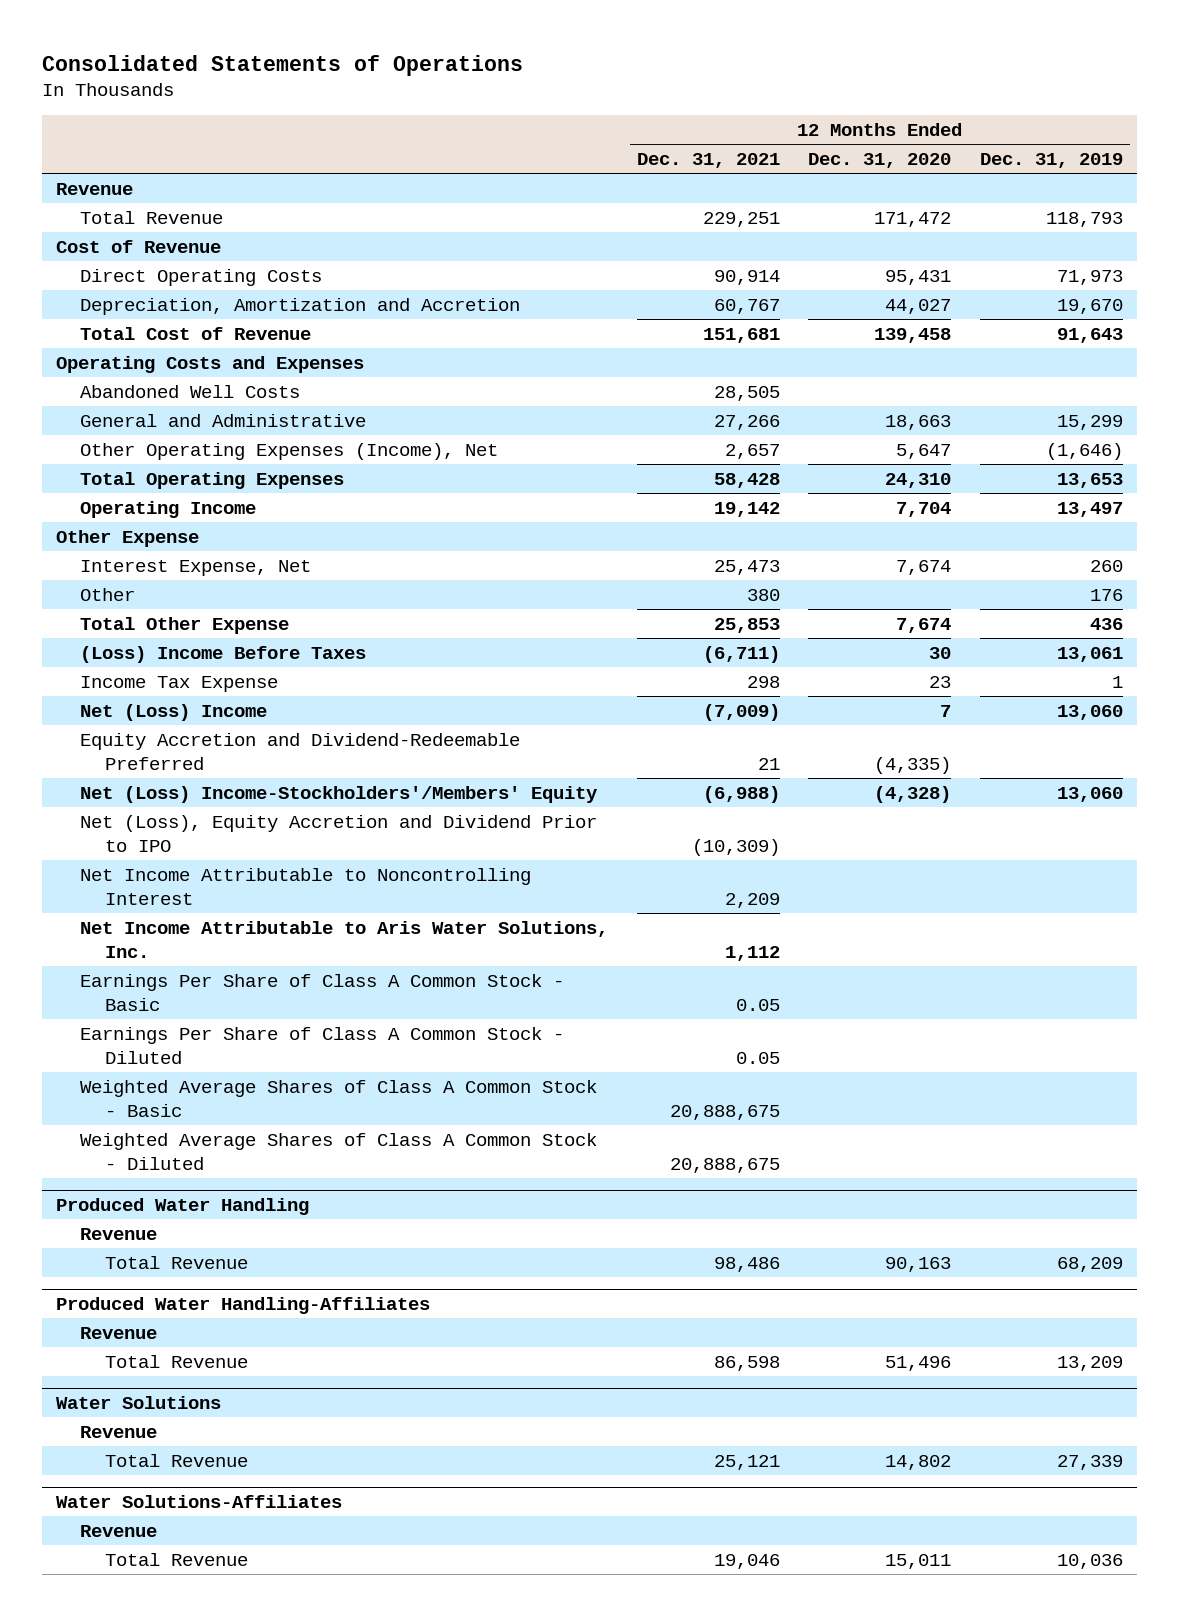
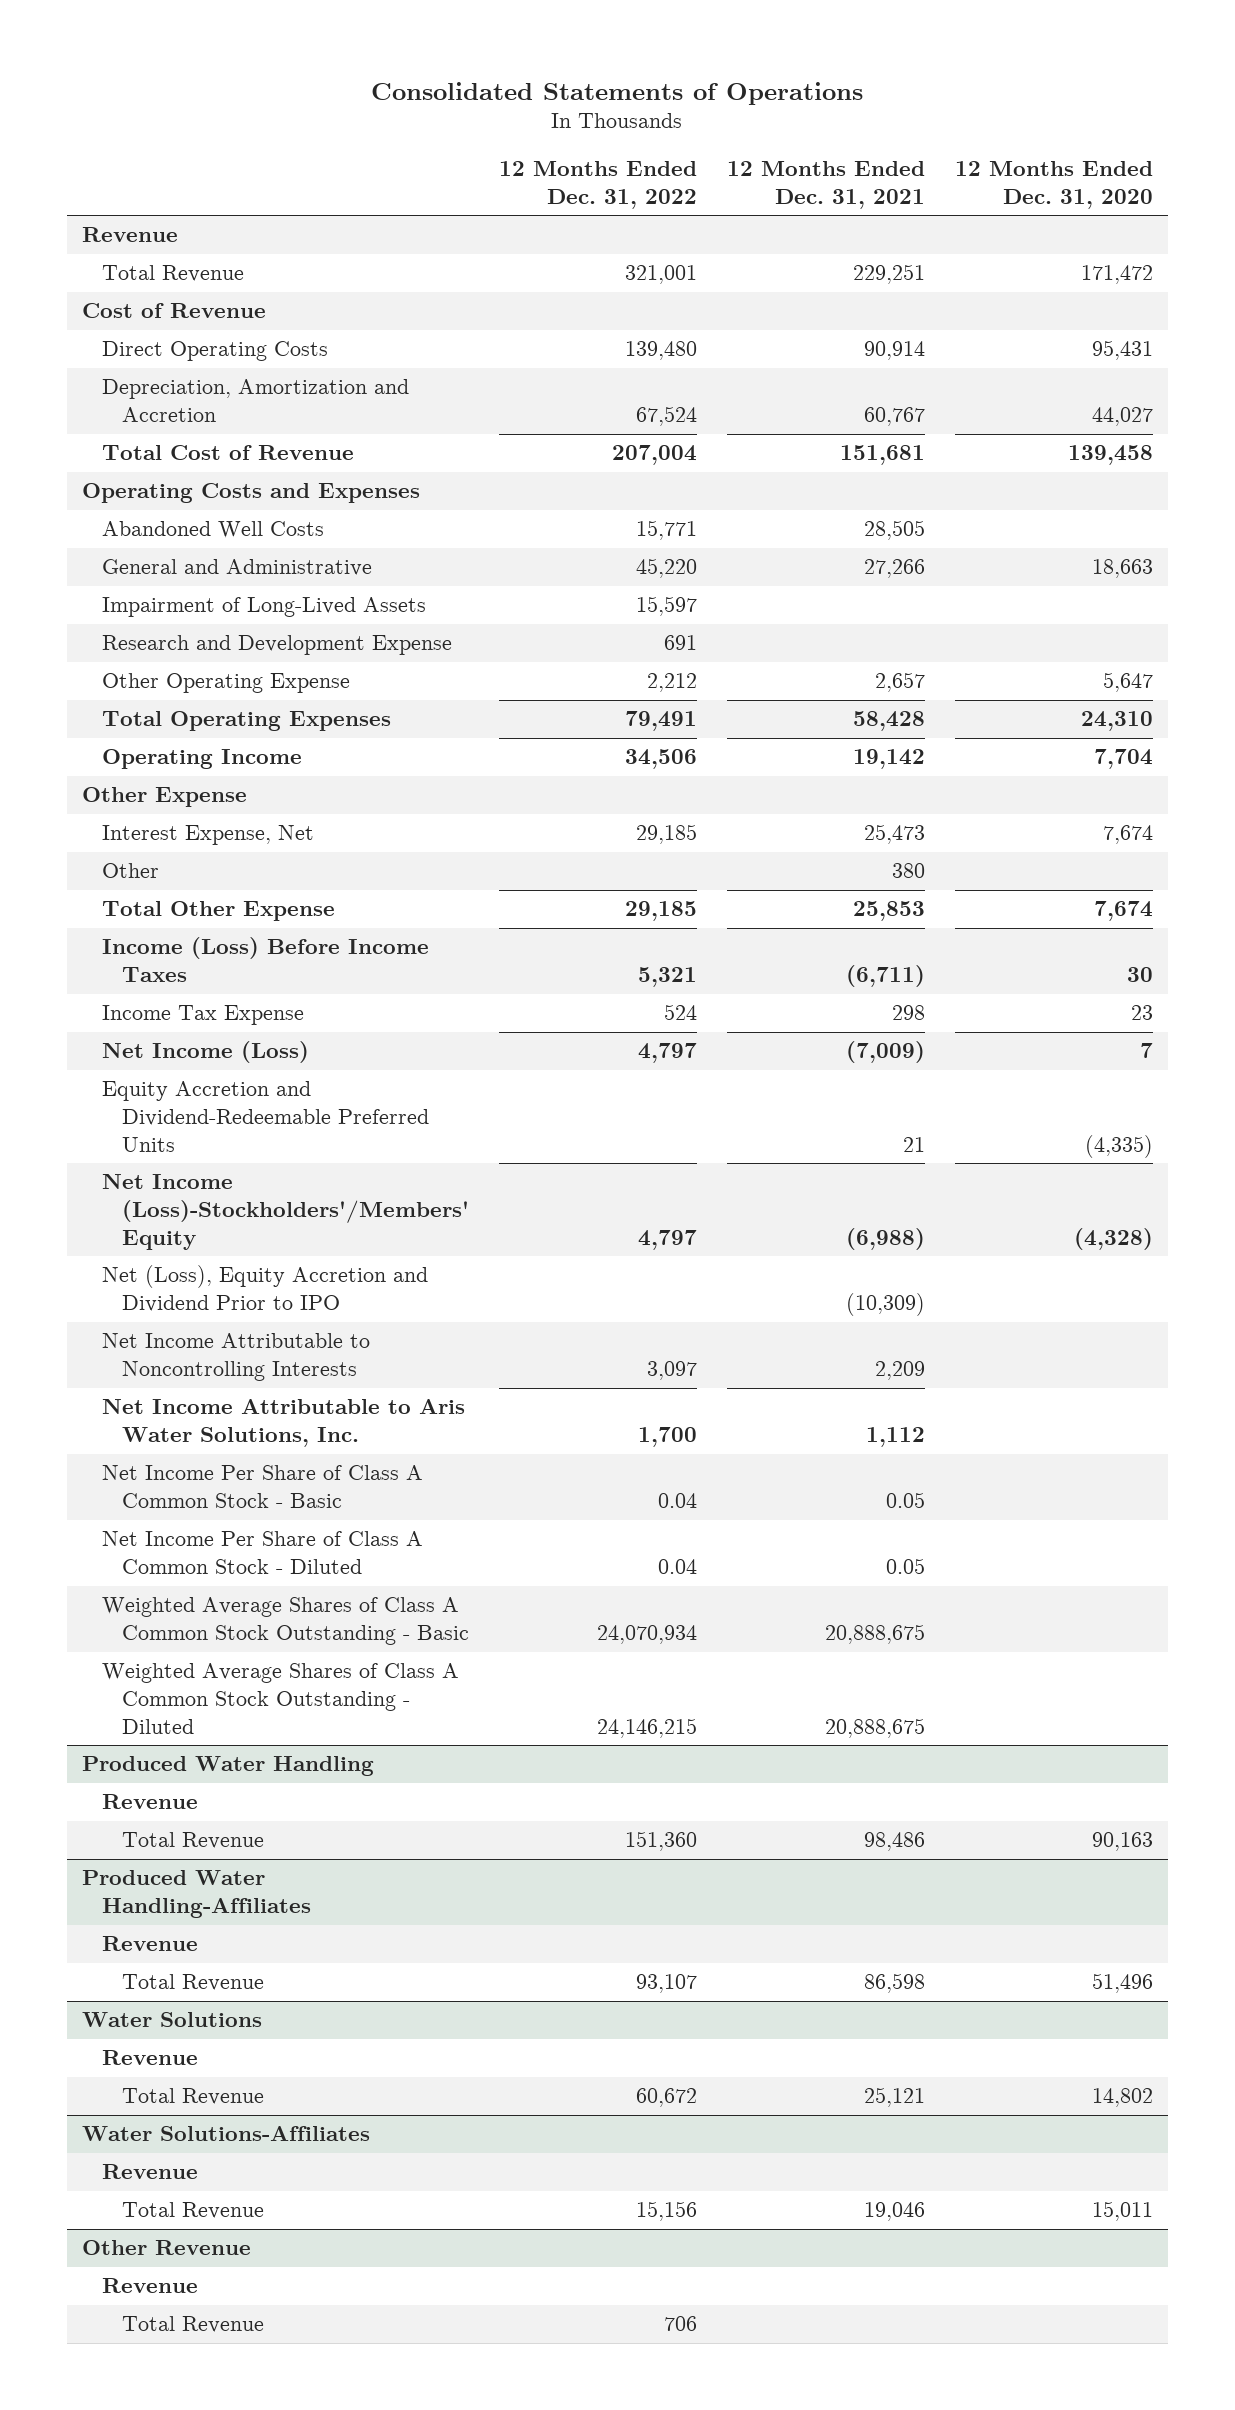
- | 12 Months Ended Dec. 31, 2021 | 12 Months Ended Dec. 31, 2020 | 12 Months Ended Dec. 31, 2019
+ | 12 Months Ended Dec. 31, 2022 | 12 Months Ended Dec. 31, 2021 | 12 Months Ended Dec. 31, 2020
- Other Operating Expenses (Income), Net | 2,657 | 5,647 | (1,646)
+ Impairment of Long-Lived Assets | 15,597 | |
+ Research and Development Expense | 691 | |
+ Other Operating Expense | 2,212 | 2,657 | 5,647
- (Loss) Income Before Taxes | (6,711) | 30 | 13,061
+ Income (Loss) Before Income Taxes | 5,321 | (6,711) | 30
- Net (Loss) Income | (7,009) | 7 | 13,060
- Equity Accretion and Dividend-Redeemable Preferred | 21 | (4,335) |
- Net (Loss) Income-Stockholders'/Members' Equity | (6,988) | (4,328) | 13,060
+ Net Income (Loss) | 4,797 | (7,009) | 7
+ Equity Accretion and Dividend-Redeemable Preferred Units | | 21 | (4,335)
+ Net Income (Loss)-Stockholders'/Members' Equity | 4,797 | (6,988) | (4,328)
- Net Income Attributable to Noncontrolling Interest | 2,209 | |
+ Net Income Attributable to Noncontrolling Interests | 3,097 | 2,209 |
- Earnings Per Share of Class A Common Stock - Basic | 0.05 | |
- Earnings Per Share of Class A Common Stock - Diluted | 0.05 | |
- Weighted Average Shares of Class A Common Stock - Basic | 20,888,675 | |
- Weighted Average Shares of Class A Common Stock - Diluted | 20,888,675 | |
+ Net Income Per Share of Class A Common Stock - Basic | 0.04 | 0.05 |
+ Net Income Per Share of Class A Common Stock - Diluted | 0.04 | 0.05 |
+ Weighted Average Shares of Class A Common Stock Outstanding - Basic | 24,070,934 | 20,888,675 |
+ Weighted Average Shares of Class A Common Stock Outstanding - Diluted | 24,146,215 | 20,888,675 |
+ Other Revenue
+ Revenue
+ Total Revenue | 706 | |

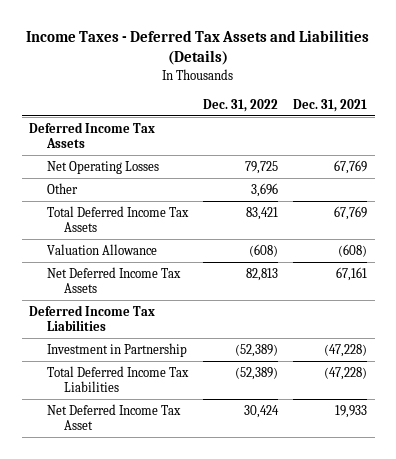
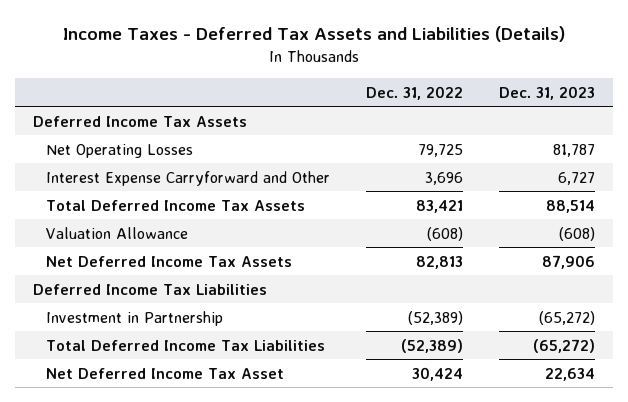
- | Dec. 31, 2022 | Dec. 31, 2021
+ | Dec. 31, 2022 | Dec. 31, 2023
- Other | 3,696 |
+ Interest Expense Carryforward and Other | 3,696 | 6,727

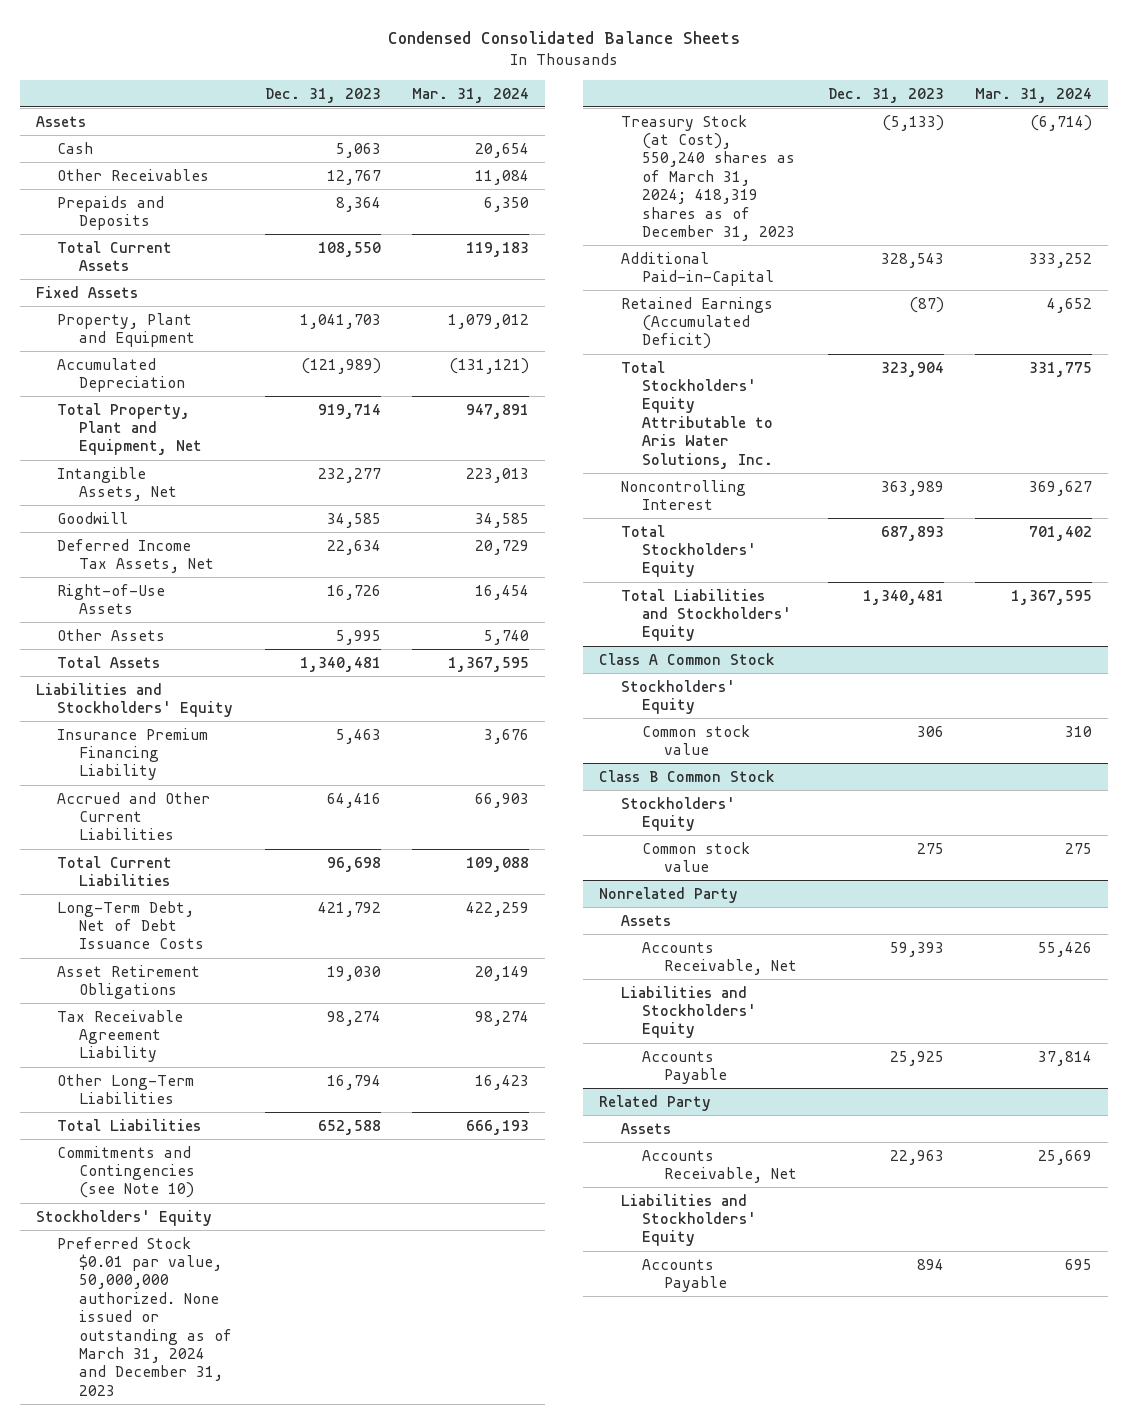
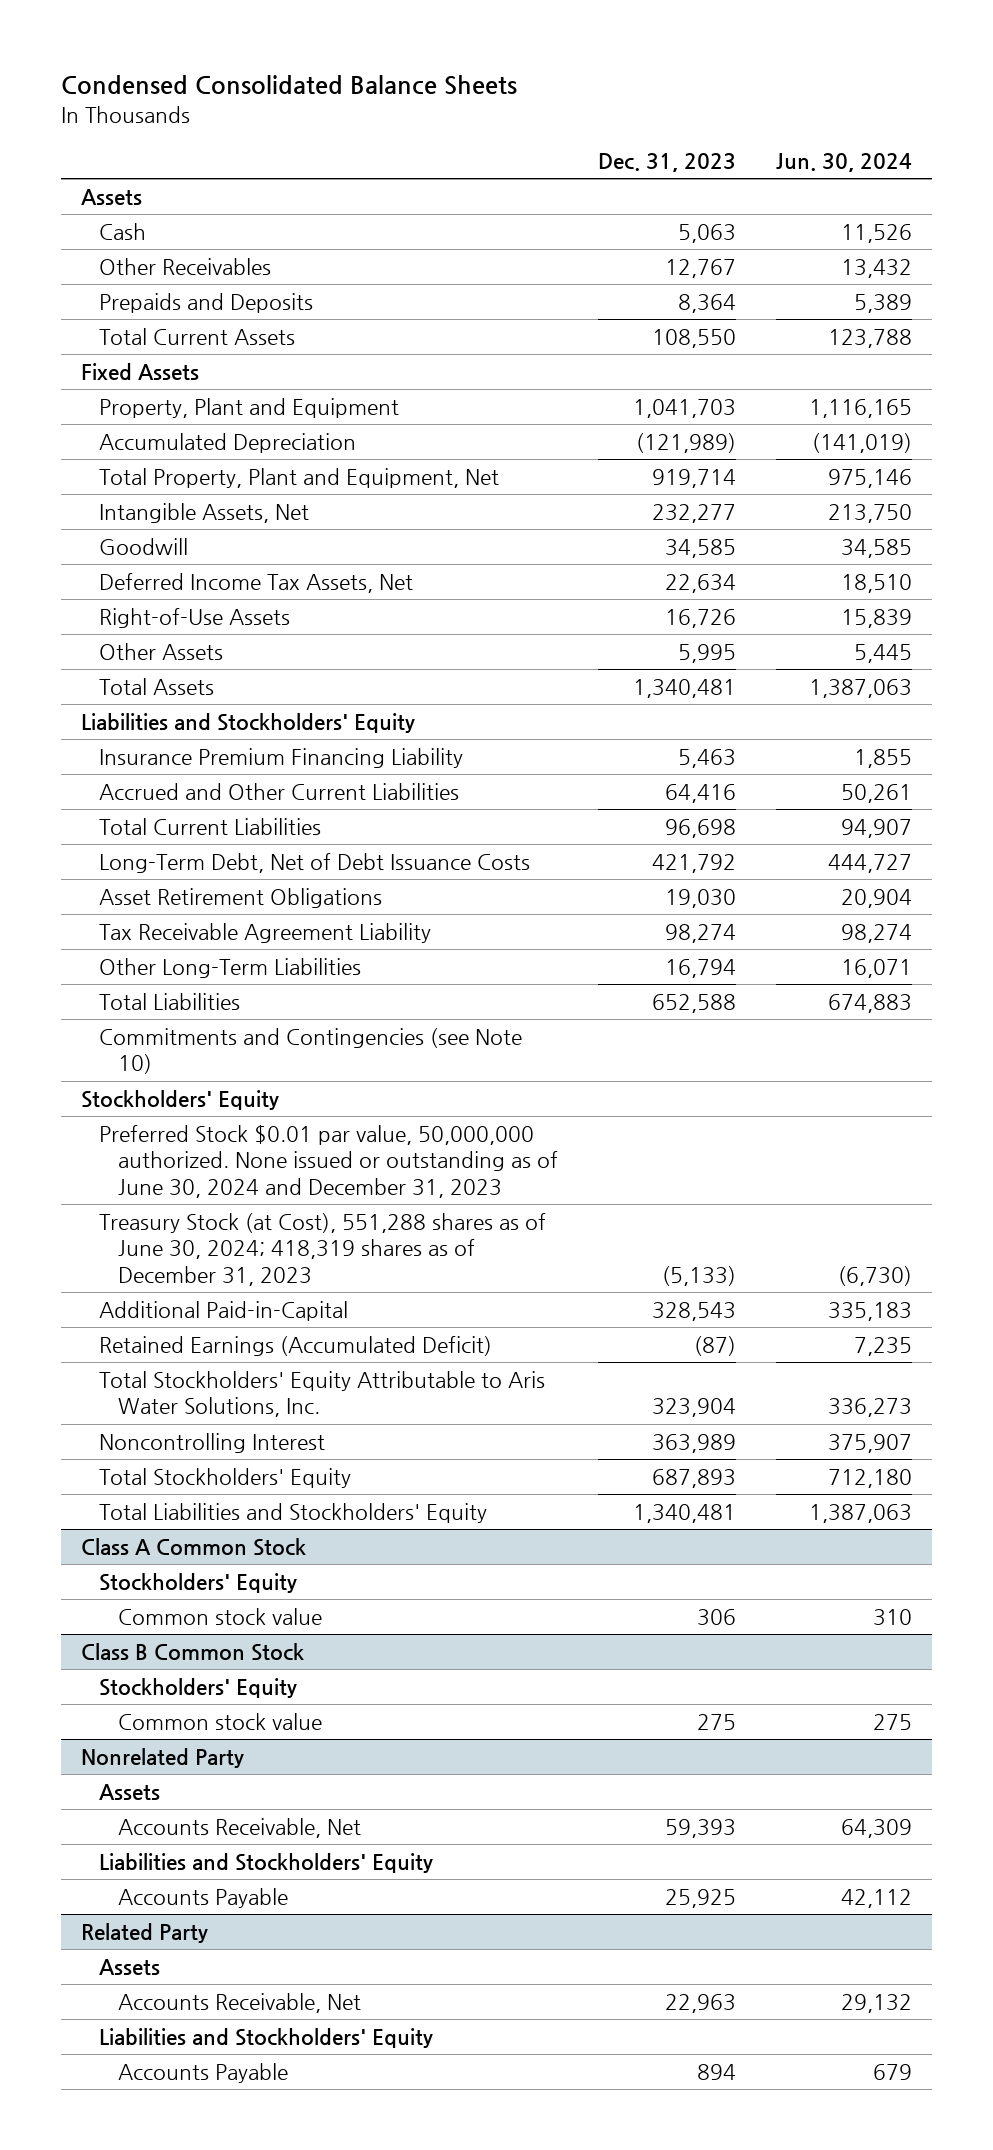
- | Dec. 31, 2023 | Mar. 31, 2024
+ | Dec. 31, 2023 | Jun. 30, 2024
- Preferred Stock $0.01 par value, 50,000,000 authorized. None issued or outstanding as of March 31, 2024 and December 31, 2023
- Treasury Stock (at Cost), 550,240 shares as of March 31, 2024; 418,319 shares as of December 31, 2023 | (5,133) | (6,714)
+ Preferred Stock $0.01 par value, 50,000,000 authorized. None issued or outstanding as of June 30, 2024 and December 31, 2023
+ Treasury Stock (at Cost), 551,288 shares as of June 30, 2024; 418,319 shares as of December 31, 2023 | (5,133) | (6,730)

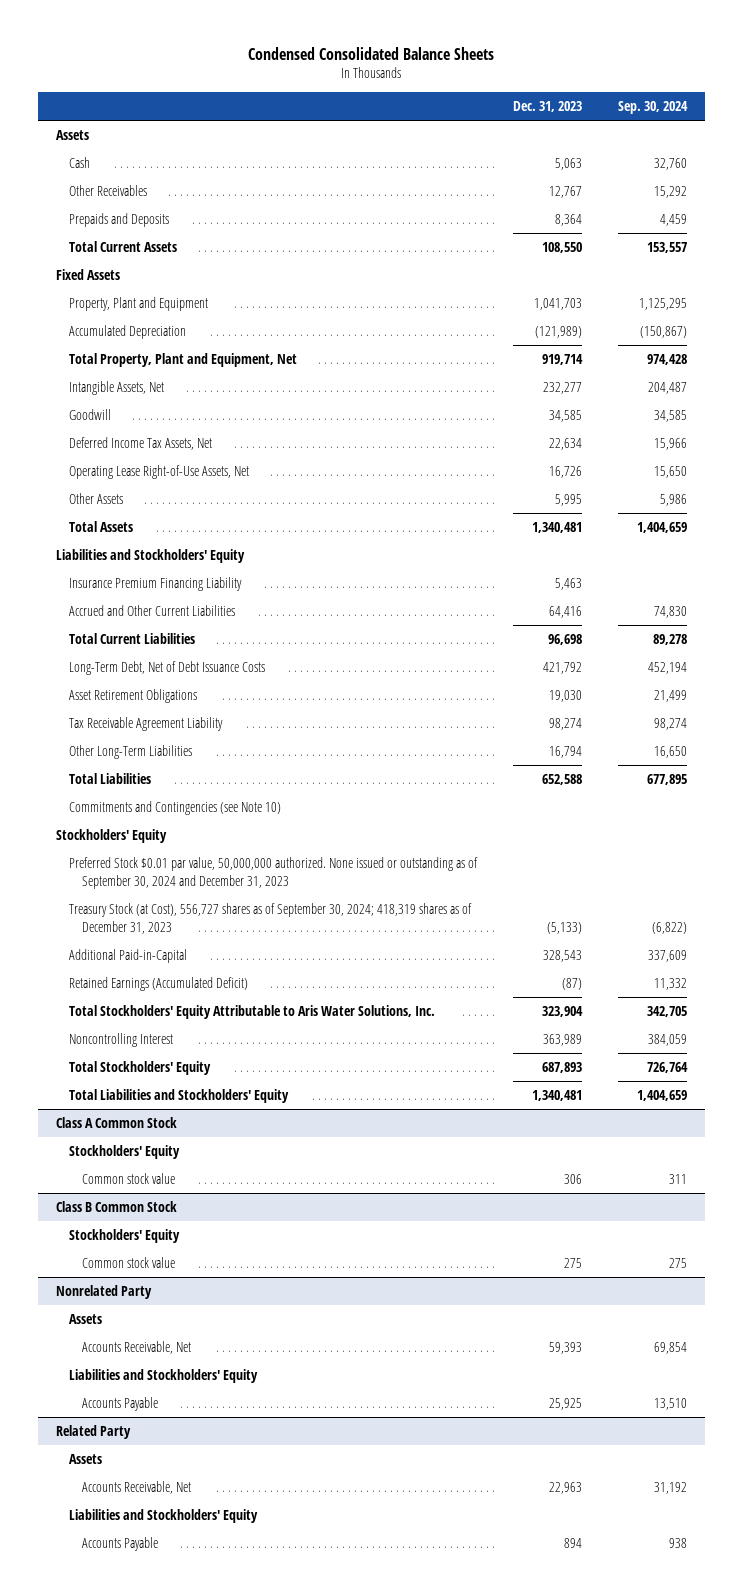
- | Dec. 31, 2023 | Jun. 30, 2024
+ | Dec. 31, 2023 | Sep. 30, 2024
- Right-of-Use Assets | 16,726 | 15,839
+ Operating Lease Right-of-Use Assets, Net | 16,726 | 15,650
- Preferred Stock $0.01 par value, 50,000,000 authorized. None issued or outstanding as of June 30, 2024 and December 31, 2023
- Treasury Stock (at Cost), 551,288 shares as of June 30, 2024; 418,319 shares as of December 31, 2023 | (5,133) | (6,730)
+ Preferred Stock $0.01 par value, 50,000,000 authorized. None issued or outstanding as of September 30, 2024 and December 31, 2023
+ Treasury Stock (at Cost), 556,727 shares as of September 30, 2024; 418,319 shares as of December 31, 2023 | (5,133) | (6,822)

